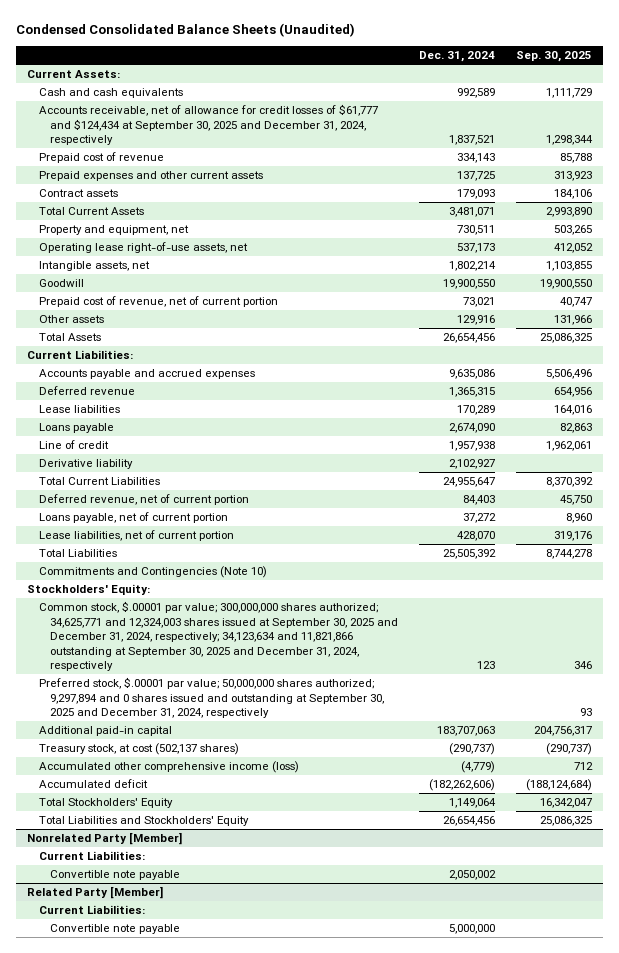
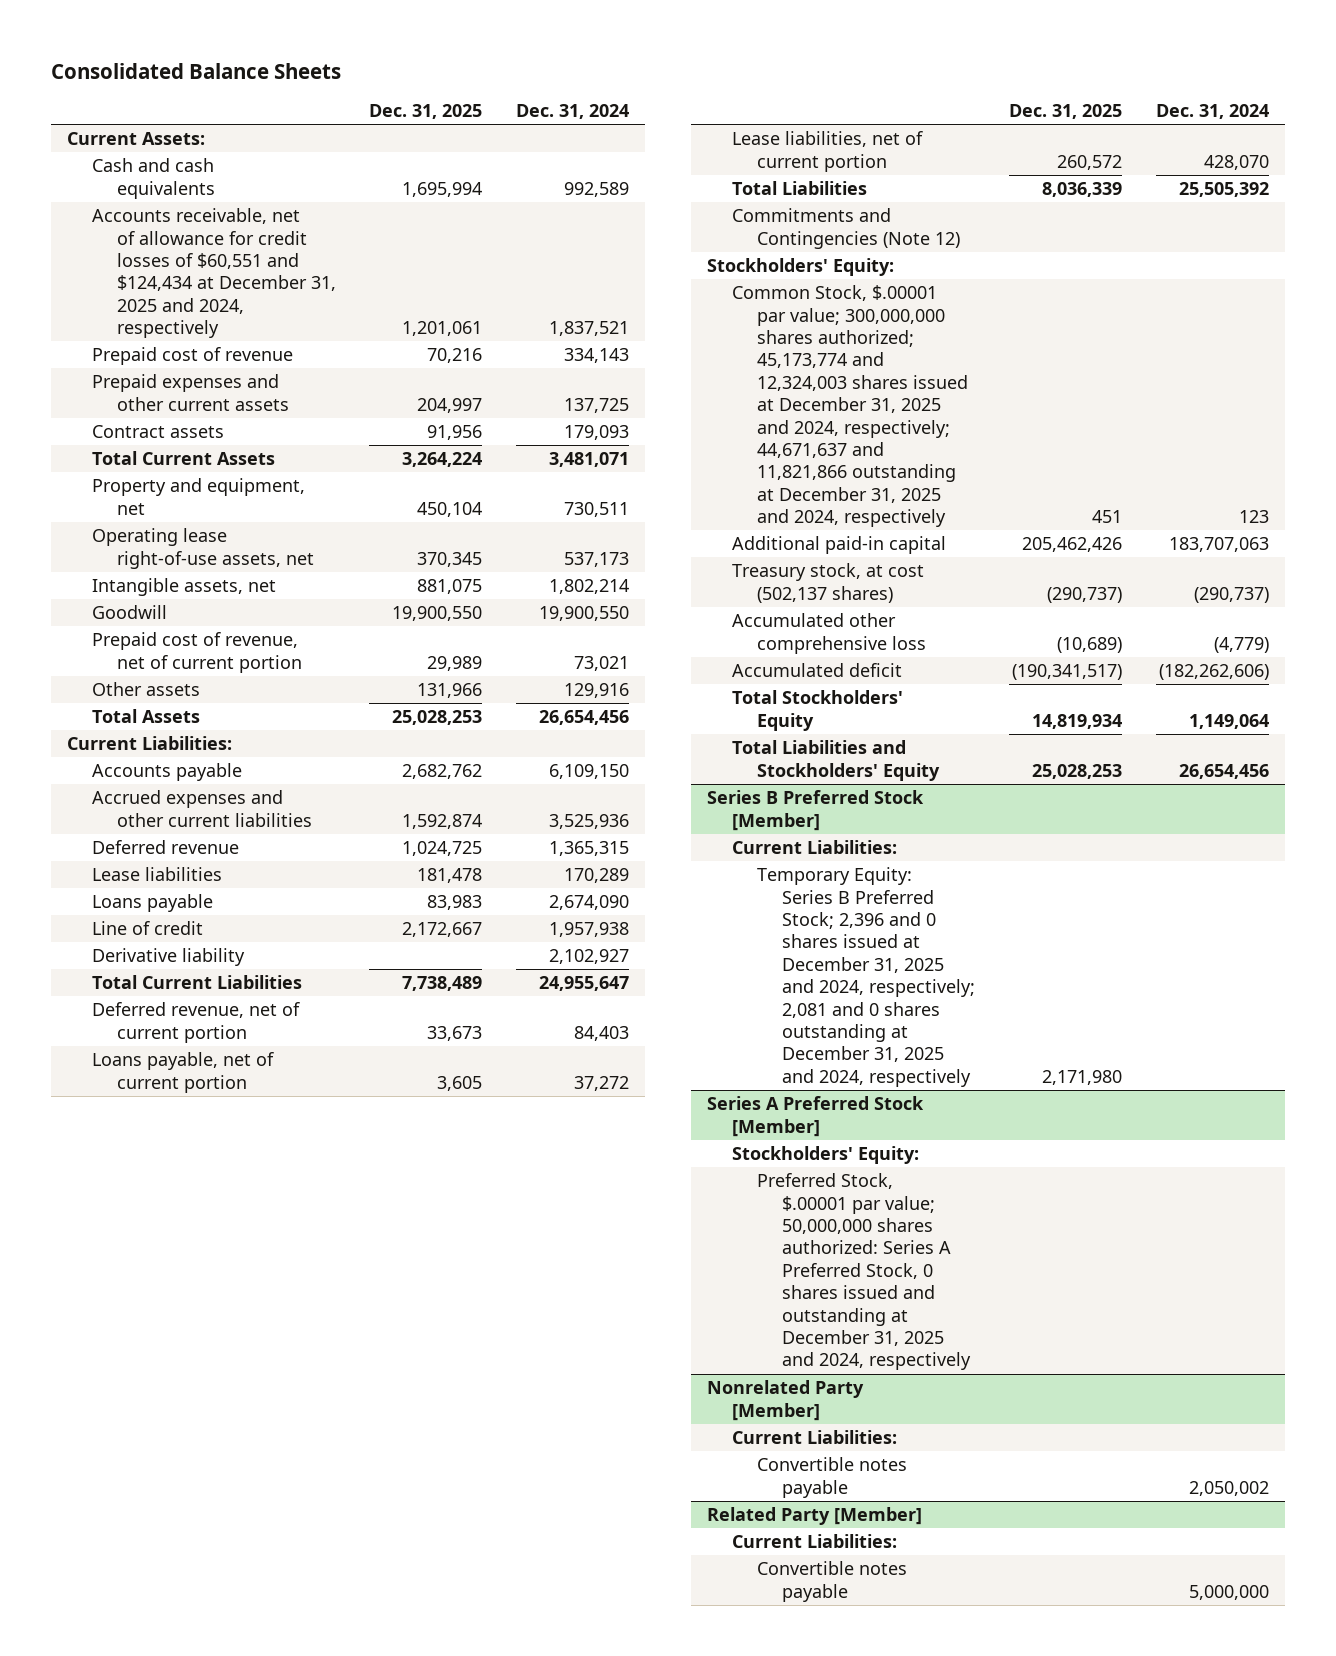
- Condensed Consolidated Balance Sheets (Unaudited)
+ Consolidated Balance Sheets
- | Dec. 31, 2024 | Sep. 30, 2025
+ | Dec. 31, 2025 | Dec. 31, 2024
- Accounts receivable, net of allowance for credit losses of $61,777 and $124,434 at September 30, 2025 and December 31, 2024, respectively | 1,837,521 | 1,298,344
+ Accounts receivable, net of allowance for credit losses of $60,551 and $124,434 at December 31, 2025 and 2024, respectively | 1,201,061 | 1,837,521
- Accounts payable and accrued expenses | 9,635,086 | 5,506,496
+ Accounts payable | 2,682,762 | 6,109,150
+ Accrued expenses and other current liabilities | 1,592,874 | 3,525,936
- Commitments and Contingencies (Note 10)
+ Commitments and Contingencies (Note 12)
- Common stock, $.00001 par value; 300,000,000 shares authorized; 34,625,771 and 12,324,003 shares issued at September 30, 2025 and December 31, 2024, respectively; 34,123,634 and 11,821,866 outstanding at September 30, 2025 and December 31, 2024, respectively | 123 | 346
- Preferred stock, $.00001 par value; 50,000,000 shares authorized; 9,297,894 and 0 shares issued and outstanding at September 30, 2025 and December 31, 2024, respectively | | 93
+ Common Stock, $.00001 par value; 300,000,000 shares authorized; 45,173,774 and 12,324,003 shares issued at December 31, 2025 and 2024, respectively; 44,671,637 and 11,821,866 outstanding at December 31, 2025 and 2024, respectively | 451 | 123
- Accumulated other comprehensive income (loss) | (4,779) | 712
+ Accumulated other comprehensive loss | (10,689) | (4,779)
+ Series B Preferred Stock [Member]
+ Current Liabilities:
+ Temporary Equity: Series B Preferred Stock; 2,396 and 0 shares issued at December 31, 2025 and 2024, respectively; 2,081 and 0 shares outstanding at December 31, 2025 and 2024, respectively | 2,171,980 |
+ Series A Preferred Stock [Member]
+ Stockholders' Equity:
+ Preferred Stock, $.00001 par value; 50,000,000 shares authorized: Series A Preferred Stock, 0 shares issued and outstanding at December 31, 2025 and 2024, respectively
@ Nonrelated Party [Member]
- Convertible note payable | 2,050,002 |
+ Convertible notes payable | | 2,050,002
@ Related Party [Member]
- Convertible note payable | 5,000,000 |
+ Convertible notes payable | | 5,000,000

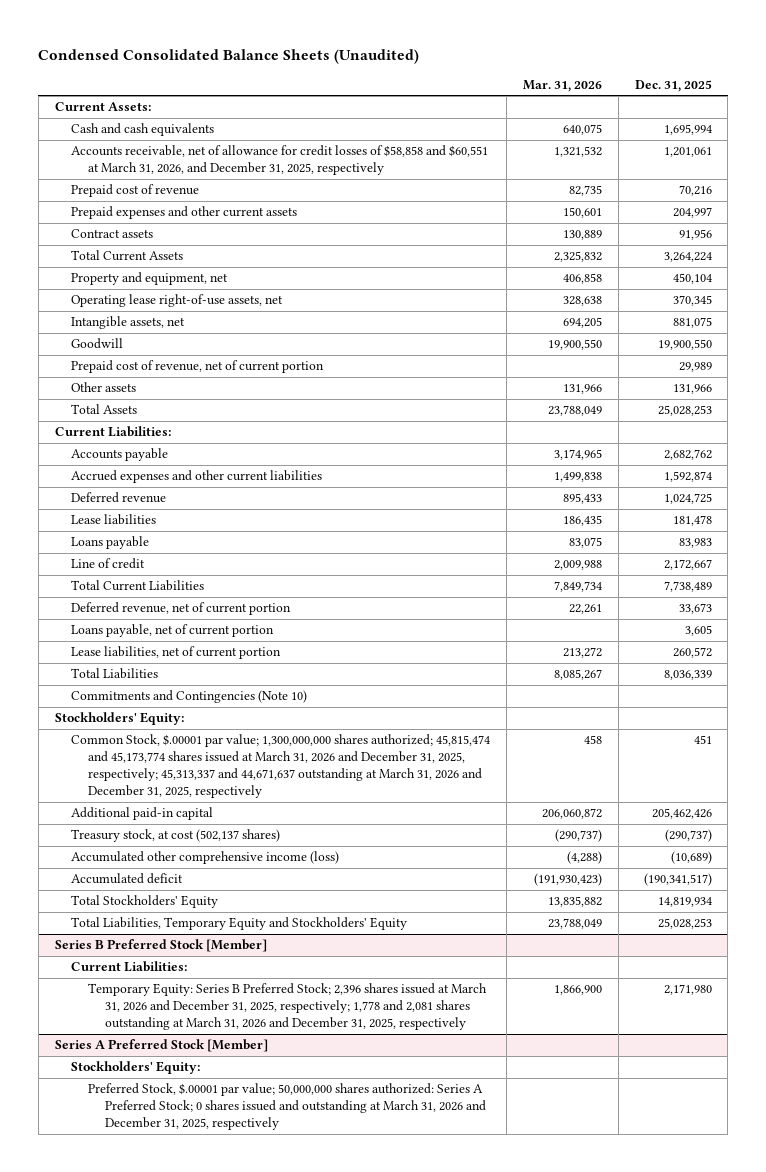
- Consolidated Balance Sheets
+ Condensed Consolidated Balance Sheets (Unaudited)
- | Dec. 31, 2025 | Dec. 31, 2024
+ | Mar. 31, 2026 | Dec. 31, 2025
- Accounts receivable, net of allowance for credit losses of $60,551 and $124,434 at December 31, 2025 and 2024, respectively | 1,201,061 | 1,837,521
+ Accounts receivable, net of allowance for credit losses of $58,858 and $60,551 at March 31, 2026, and December 31, 2025, respectively | 1,321,532 | 1,201,061
- Derivative liability | | 2,102,927
- Commitments and Contingencies (Note 12)
+ Commitments and Contingencies (Note 10)
- Common Stock, $.00001 par value; 300,000,000 shares authorized; 45,173,774 and 12,324,003 shares issued at December 31, 2025 and 2024, respectively; 44,671,637 and 11,821,866 outstanding at December 31, 2025 and 2024, respectively | 451 | 123
+ Common Stock, $.00001 par value; 1,300,000,000 shares authorized; 45,815,474 and 45,173,774 shares issued at March 31, 2026 and December 31, 2025, respectively; 45,313,337 and 44,671,637 outstanding at March 31, 2026 and December 31, 2025, respectively | 458 | 451
- Accumulated other comprehensive loss | (10,689) | (4,779)
+ Accumulated other comprehensive income (loss) | (4,288) | (10,689)
- Total Liabilities and Stockholders' Equity | 25,028,253 | 26,654,456
+ Total Liabilities, Temporary Equity and Stockholders' Equity | 23,788,049 | 25,028,253
@ Series B Preferred Stock [Member]
- Temporary Equity: Series B Preferred Stock; 2,396 and 0 shares issued at December 31, 2025 and 2024, respectively; 2,081 and 0 shares outstanding at December 31, 2025 and 2024, respectively | 2,171,980 |
+ Temporary Equity: Series B Preferred Stock; 2,396 shares issued at March 31, 2026 and December 31, 2025, respectively; 1,778 and 2,081 shares outstanding at March 31, 2026 and December 31, 2025, respectively | 1,866,900 | 2,171,980
@ Series A Preferred Stock [Member]
- Preferred Stock, $.00001 par value; 50,000,000 shares authorized: Series A Preferred Stock, 0 shares issued and outstanding at December 31, 2025 and 2024, respectively
- Nonrelated Party [Member]
- Current Liabilities:
- Convertible notes payable | | 2,050,002
- Related Party [Member]
- Current Liabilities:
- Convertible notes payable | | 5,000,000
@ Series A Preferred Stock [Member]
+ Preferred Stock, $.00001 par value; 50,000,000 shares authorized: Series A Preferred Stock; 0 shares issued and outstanding at March 31, 2026 and December 31, 2025, respectively

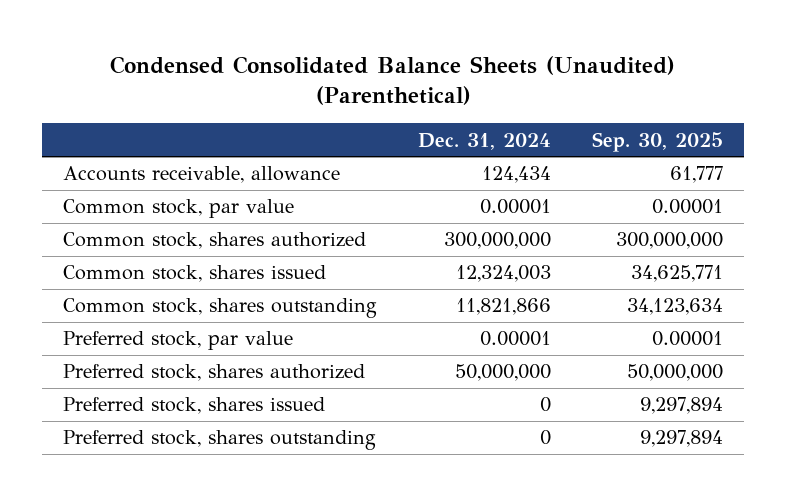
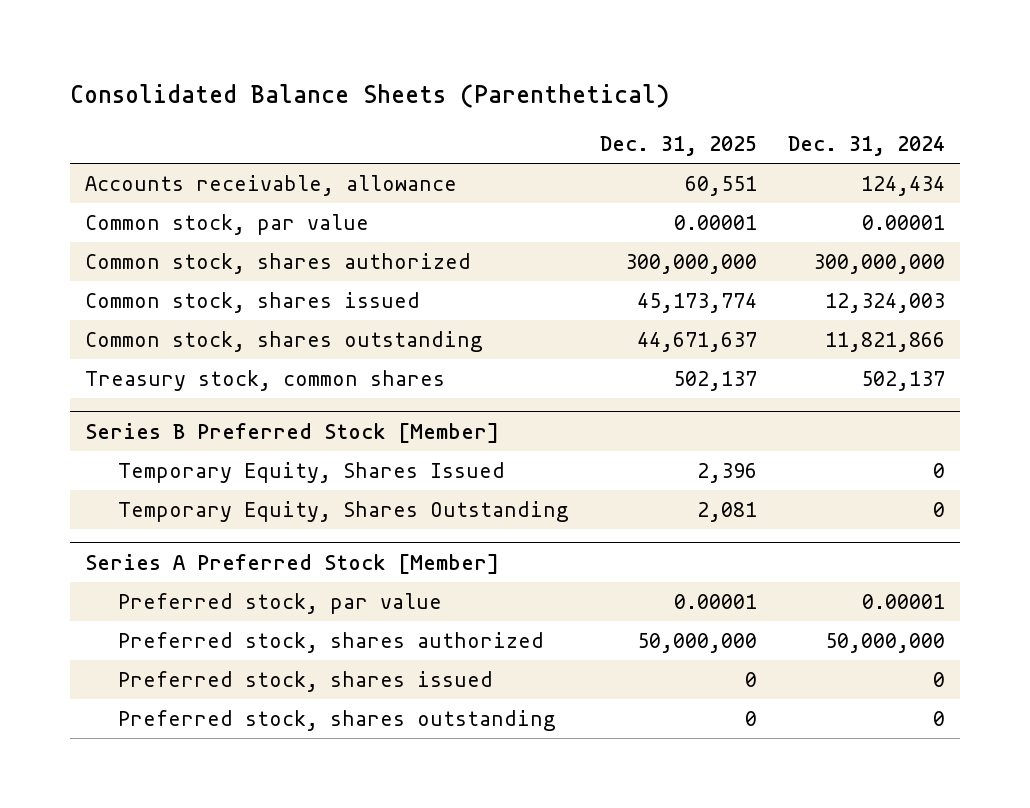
- Condensed Consolidated Balance Sheets (Unaudited) (Parenthetical)
+ Consolidated Balance Sheets (Parenthetical)
- | Dec. 31, 2024 | Sep. 30, 2025
+ | Dec. 31, 2025 | Dec. 31, 2024
+ Treasury stock, common shares | 502,137 | 502,137
+ Series B Preferred Stock [Member]
+ Temporary Equity, Shares Issued | 2,396 | 0
+ Temporary Equity, Shares Outstanding | 2,081 | 0
+ Series A Preferred Stock [Member]

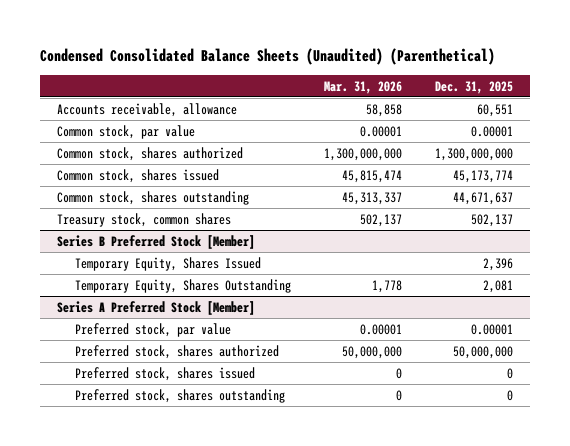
- Consolidated Balance Sheets (Parenthetical)
+ Condensed Consolidated Balance Sheets (Unaudited) (Parenthetical)
- | Dec. 31, 2025 | Dec. 31, 2024
+ | Mar. 31, 2026 | Dec. 31, 2025
- Common stock, shares authorized | 300,000,000 | 300,000,000
+ Common stock, shares authorized | 1,300,000,000 | 1,300,000,000

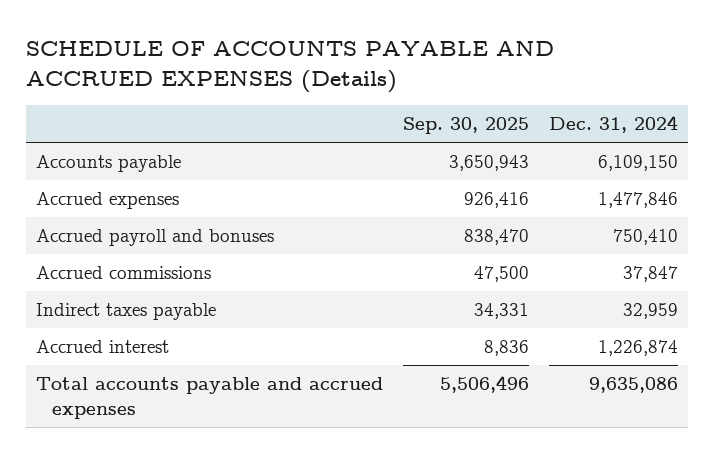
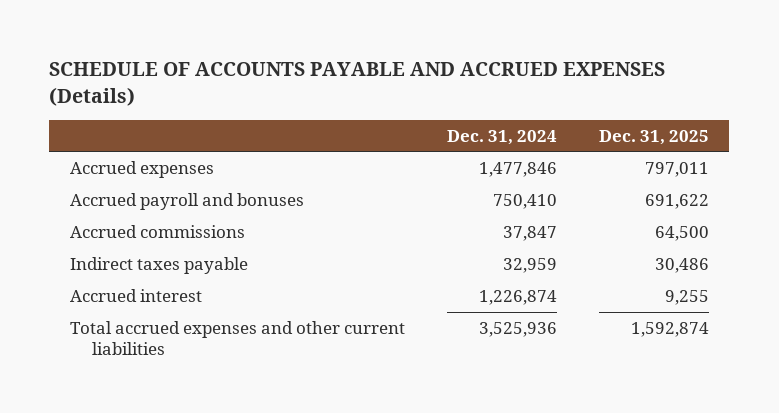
- | Sep. 30, 2025 | Dec. 31, 2024
+ | Dec. 31, 2024 | Dec. 31, 2025
- Accounts payable | 3,650,943 | 6,109,150
- Total accounts payable and accrued expenses | 5,506,496 | 9,635,086
+ Total accrued expenses and other current liabilities | 3,525,936 | 1,592,874

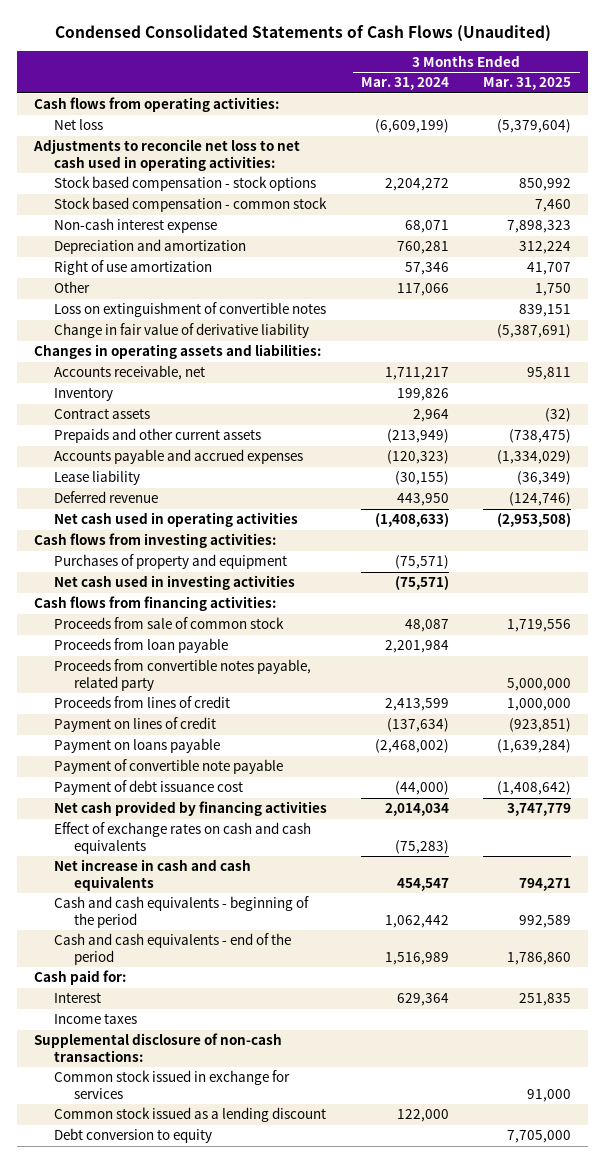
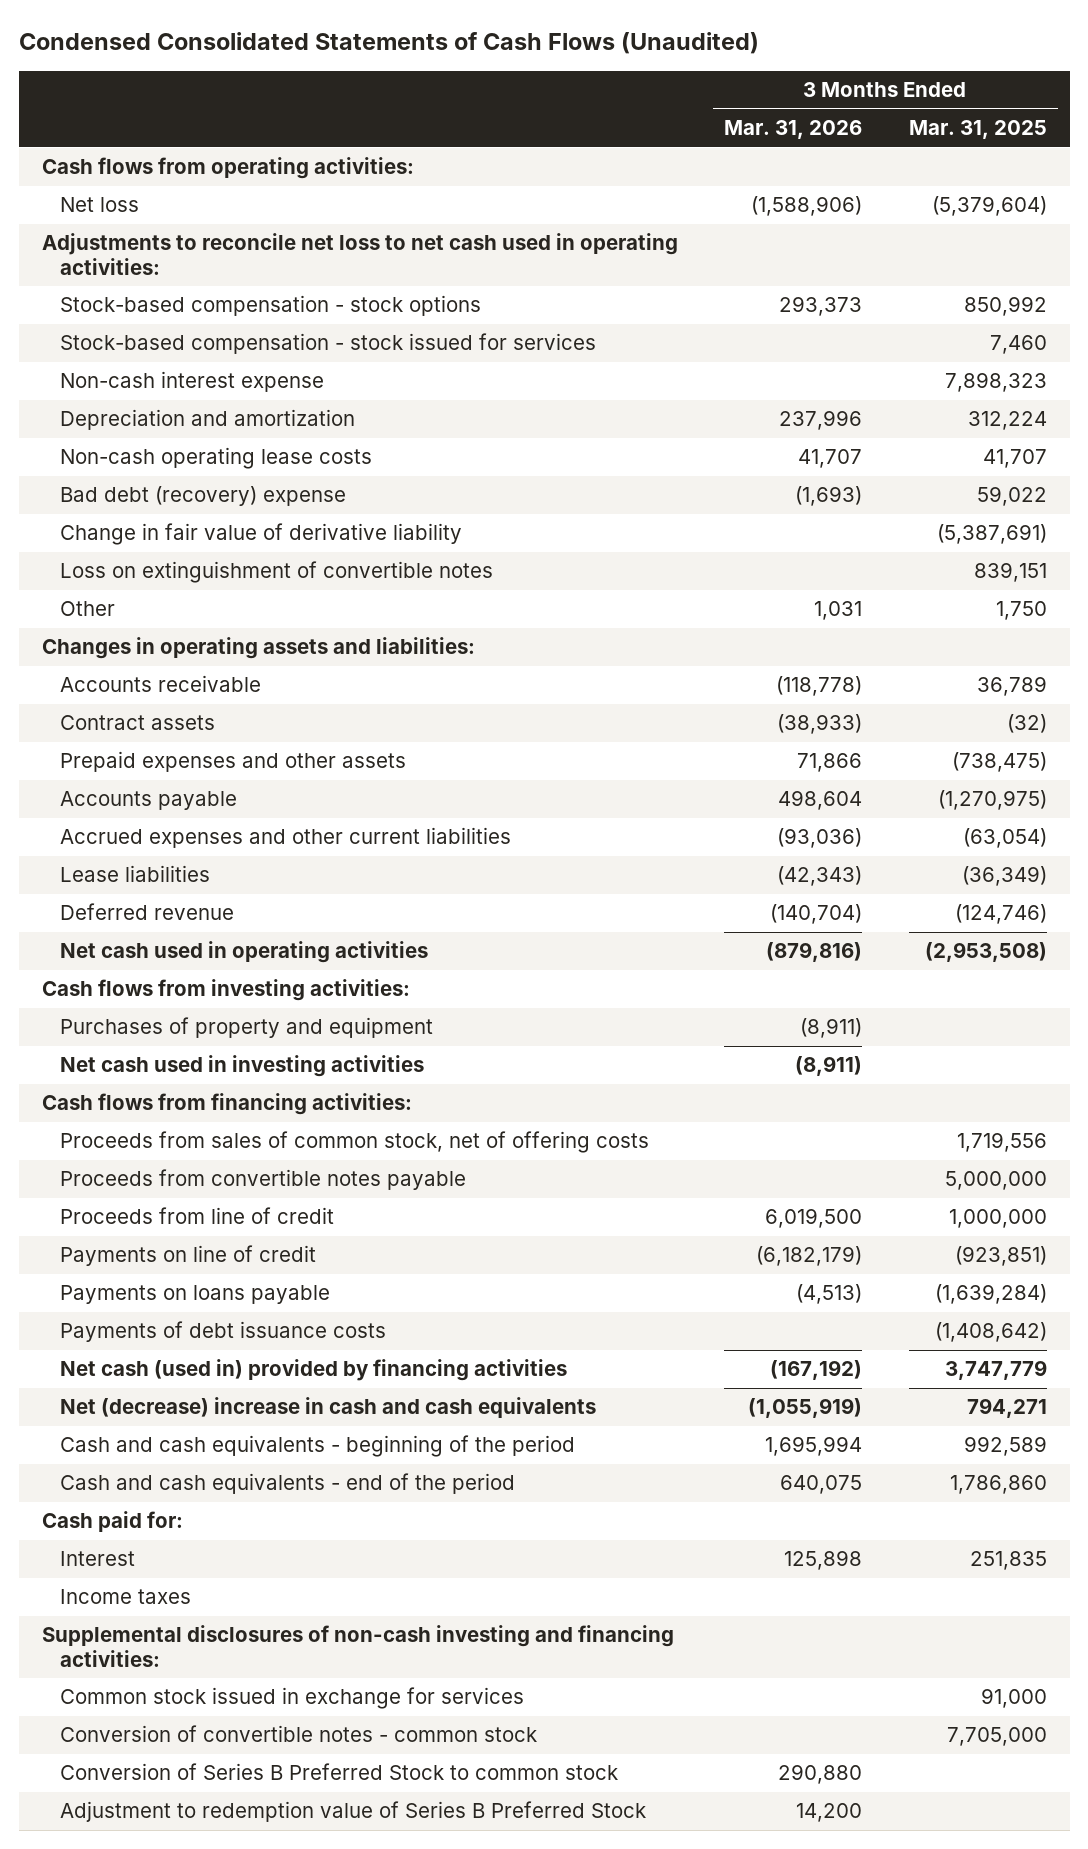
- | 3 Months Ended Mar. 31, 2024 | 3 Months Ended Mar. 31, 2025
+ | 3 Months Ended Mar. 31, 2026 | 3 Months Ended Mar. 31, 2025
- Stock based compensation - stock options | 2,204,272 | 850,992
- Stock based compensation - common stock | | 7,460
+ Stock-based compensation - stock options | 293,373 | 850,992
+ Stock-based compensation - stock issued for services | | 7,460
- Right of use amortization | 57,346 | 41,707
+ Non-cash operating lease costs | 41,707 | 41,707
+ Bad debt (recovery) expense | (1,693) | 59,022
moved down: Loss on extinguishment of convertible notes | | 839,151
moved down: Other | 1,031 | 1,750
- Accounts receivable, net | 1,711,217 | 95,811
- Inventory | 199,826 |
+ Accounts receivable | (118,778) | 36,789
- Prepaids and other current assets | (213,949) | (738,475)
- Accounts payable and accrued expenses | (120,323) | (1,334,029)
- Lease liability | (30,155) | (36,349)
+ Prepaid expenses and other assets | 71,866 | (738,475)
+ Accounts payable | 498,604 | (1,270,975)
+ Accrued expenses and other current liabilities | (93,036) | (63,054)
+ Lease liabilities | (42,343) | (36,349)
- Proceeds from sale of common stock | 48,087 | 1,719,556
- Proceeds from loan payable | 2,201,984 |
- Proceeds from convertible notes payable, related party | | 5,000,000
- Proceeds from lines of credit | 2,413,599 | 1,000,000
- Payment on lines of credit | (137,634) | (923,851)
- Payment on loans payable | (2,468,002) | (1,639,284)
- Payment of convertible note payable
- Payment of debt issuance cost | (44,000) | (1,408,642)
- Net cash provided by financing activities | 2,014,034 | 3,747,779
- Effect of exchange rates on cash and cash equivalents | (75,283) |
- Net increase in cash and cash equivalents | 454,547 | 794,271
+ Proceeds from sales of common stock, net of offering costs | | 1,719,556
+ Proceeds from convertible notes payable | | 5,000,000
+ Proceeds from line of credit | 6,019,500 | 1,000,000
+ Payments on line of credit | (6,182,179) | (923,851)
+ Payments on loans payable | (4,513) | (1,639,284)
+ Payments of debt issuance costs | | (1,408,642)
+ Net cash (used in) provided by financing activities | (167,192) | 3,747,779
+ Net (decrease) increase in cash and cash equivalents | (1,055,919) | 794,271
- Supplemental disclosure of non-cash transactions:
+ Supplemental disclosures of non-cash investing and financing activities:
- Common stock issued as a lending discount | 122,000 |
- Debt conversion to equity | | 7,705,000
+ Conversion of convertible notes - common stock | | 7,705,000
+ Conversion of Series B Preferred Stock to common stock | 290,880 |
+ Adjustment to redemption value of Series B Preferred Stock | 14,200 |

